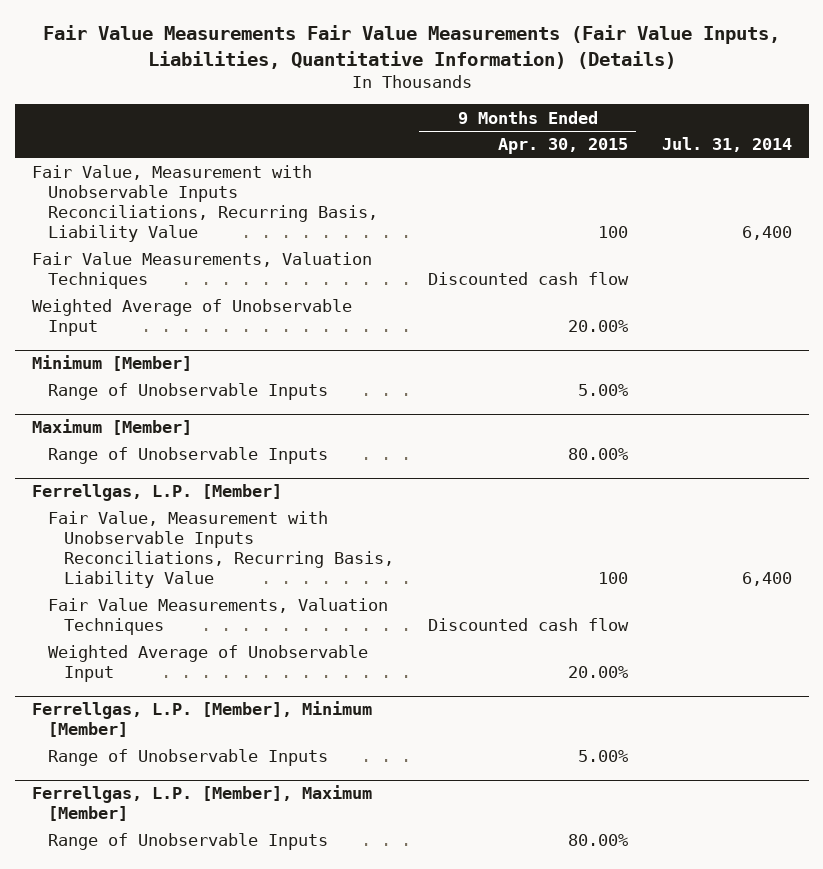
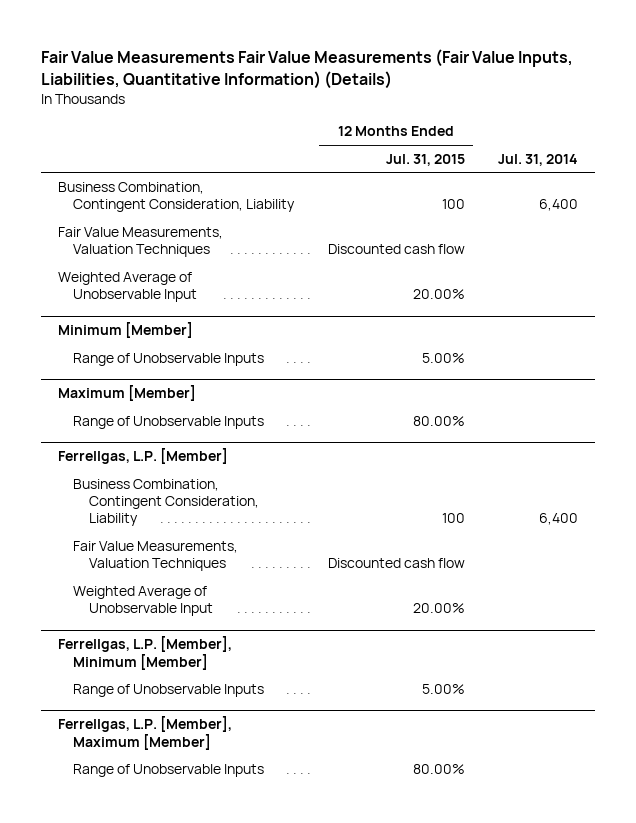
- | 9 Months Ended Apr. 30, 2015 | Jul. 31, 2014
+ | 12 Months Ended Jul. 31, 2015 | Jul. 31, 2014
- Fair Value, Measurement with Unobservable Inputs Reconciliations, Recurring Basis, Liability Value | 100 | 6,400
+ Business Combination, Contingent Consideration, Liability | 100 | 6,400
@ Ferrellgas, L.P. [Member]
- Fair Value, Measurement with Unobservable Inputs Reconciliations, Recurring Basis, Liability Value | 100 | 6,400
+ Business Combination, Contingent Consideration, Liability | 100 | 6,400

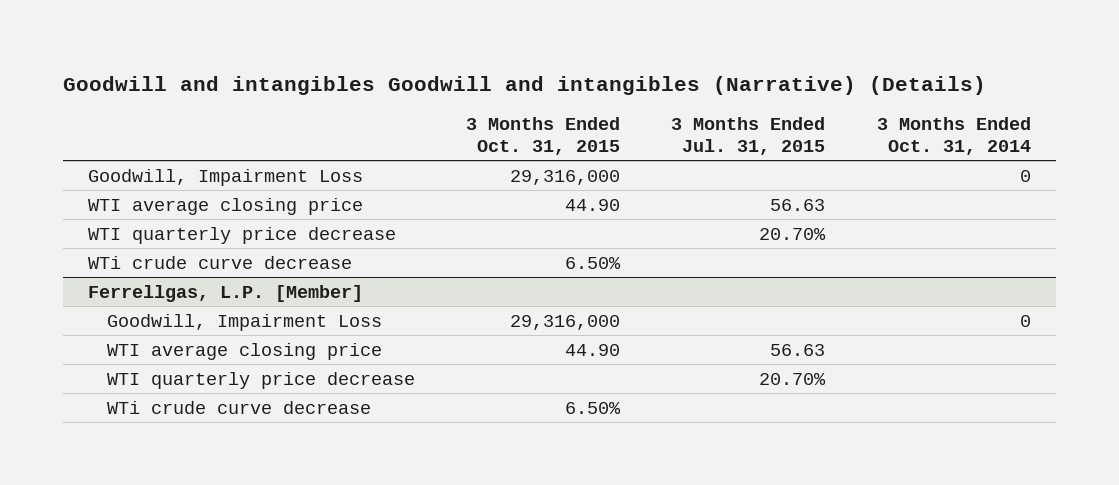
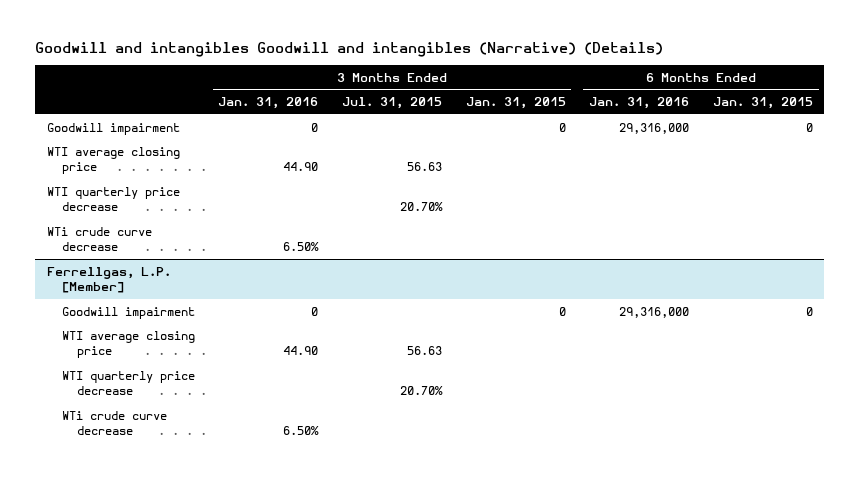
- | 3 Months Ended Oct. 31, 2015 | 3 Months Ended Jul. 31, 2015 | 3 Months Ended Oct. 31, 2014
+ | 3 Months Ended Jan. 31, 2016 | 3 Months Ended Jul. 31, 2015 | 3 Months Ended Jan. 31, 2015 | 6 Months Ended Jan. 31, 2016 | 6 Months Ended Jan. 31, 2015
- Goodwill, Impairment Loss | 29,316,000 | | 0
+ Goodwill impairment | 0 | | 0 | 29,316,000 | 0
@ Ferrellgas, L.P. [Member]
- Goodwill, Impairment Loss | 29,316,000 | | 0
+ Goodwill impairment | 0 | | 0 | 29,316,000 | 0

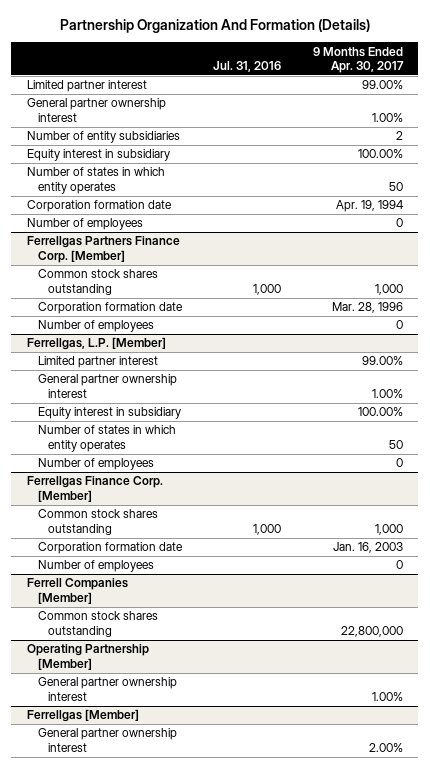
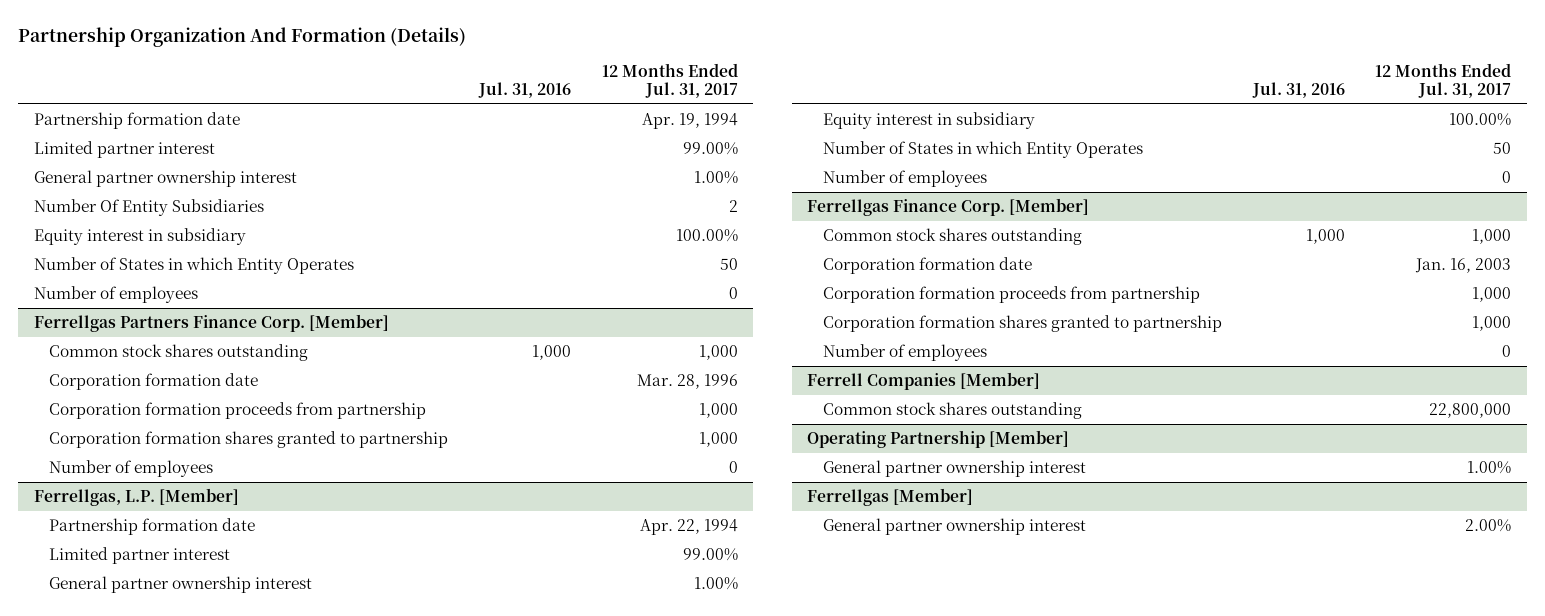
- | Jul. 31, 2016 | 9 Months Ended Apr. 30, 2017
+ | Jul. 31, 2016 | 12 Months Ended Jul. 31, 2017
+ Partnership formation date | | Apr. 19, 1994
- Number of entity subsidiaries | | 2
+ Number Of Entity Subsidiaries | | 2
- Number of states in which entity operates | | 50
- Corporation formation date | | Apr. 19, 1994
+ Number of States in which Entity Operates | | 50
@ Ferrellgas Partners Finance Corp. [Member]
+ Corporation formation proceeds from partnership | | 1,000
+ Corporation formation shares granted to partnership | | 1,000
@ Ferrellgas, L.P. [Member]
+ Partnership formation date | | Apr. 22, 1994
- Number of states in which entity operates | | 50
+ Number of States in which Entity Operates | | 50
@ Ferrellgas Finance Corp. [Member]
+ Corporation formation proceeds from partnership | | 1,000
+ Corporation formation shares granted to partnership | | 1,000

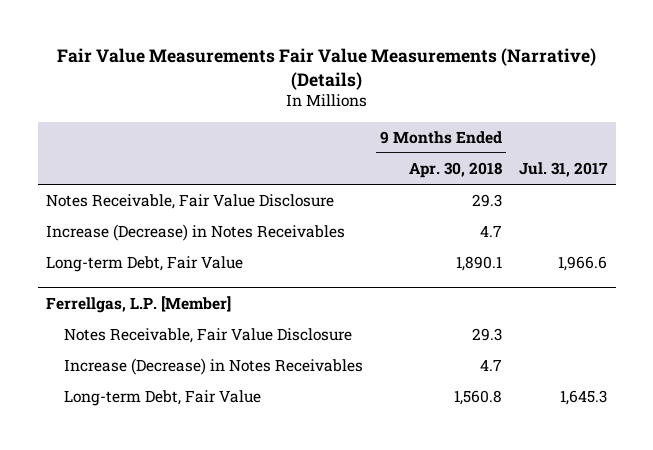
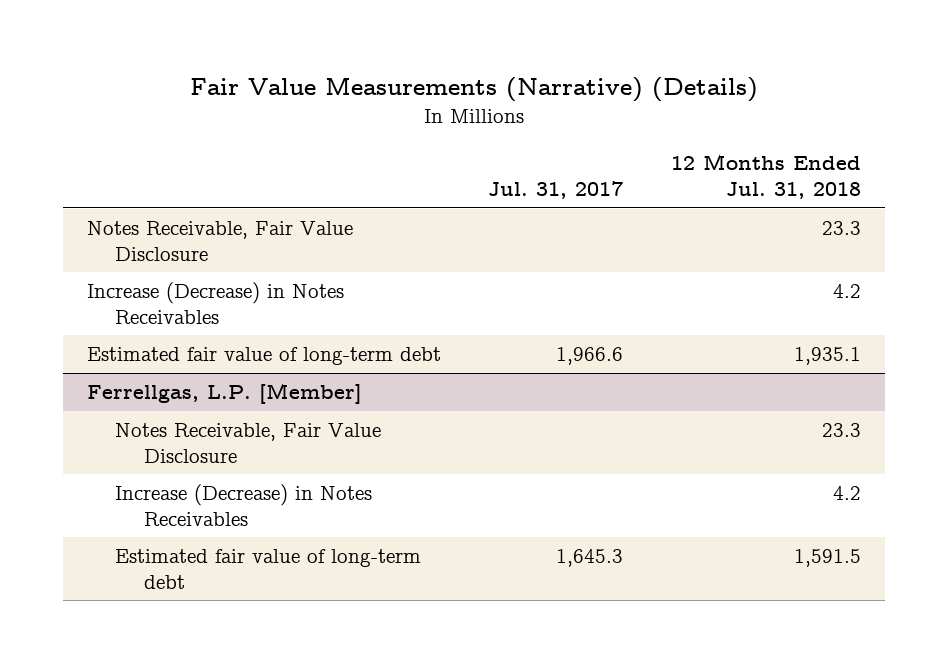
- Fair Value Measurements Fair Value Measurements (Narrative) (Details)
+ Fair Value Measurements (Narrative) (Details)
- | 9 Months Ended Apr. 30, 2018 | Jul. 31, 2017
+ | Jul. 31, 2017 | 12 Months Ended Jul. 31, 2018
- Long-term Debt, Fair Value | 1,890.1 | 1,966.6
+ Estimated fair value of long-term debt | 1,966.6 | 1,935.1
@ Ferrellgas, L.P. [Member]
- Long-term Debt, Fair Value | 1,560.8 | 1,645.3
+ Estimated fair value of long-term debt | 1,645.3 | 1,591.5

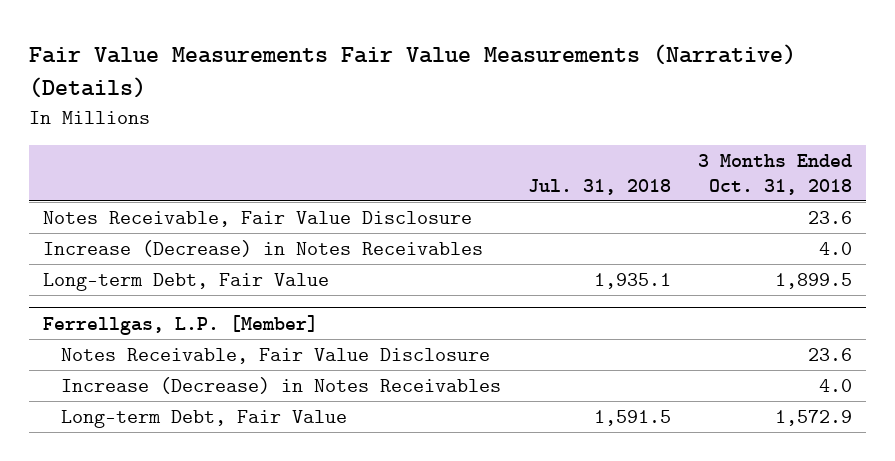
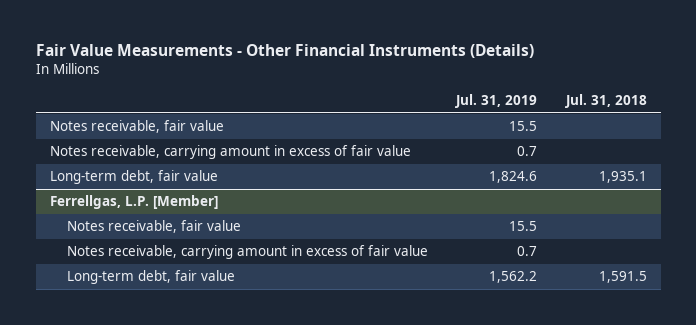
- Fair Value Measurements Fair Value Measurements (Narrative) (Details)
+ Fair Value Measurements - Other Financial Instruments (Details)
- | Jul. 31, 2018 | 3 Months Ended Oct. 31, 2018
+ | Jul. 31, 2019 | Jul. 31, 2018
- Notes Receivable, Fair Value Disclosure | | 23.6
- Increase (Decrease) in Notes Receivables | | 4.0
- Long-term Debt, Fair Value | 1,935.1 | 1,899.5
+ Notes receivable, fair value | 15.5 |
+ Notes receivable, carrying amount in excess of fair value | 0.7 |
+ Long-term debt, fair value | 1,824.6 | 1,935.1
@ Ferrellgas, L.P. [Member]
- Notes Receivable, Fair Value Disclosure | | 23.6
- Increase (Decrease) in Notes Receivables | | 4.0
- Long-term Debt, Fair Value | 1,591.5 | 1,572.9
+ Notes receivable, fair value | 15.5 |
+ Notes receivable, carrying amount in excess of fair value | 0.7 |
+ Long-term debt, fair value | 1,562.2 | 1,591.5

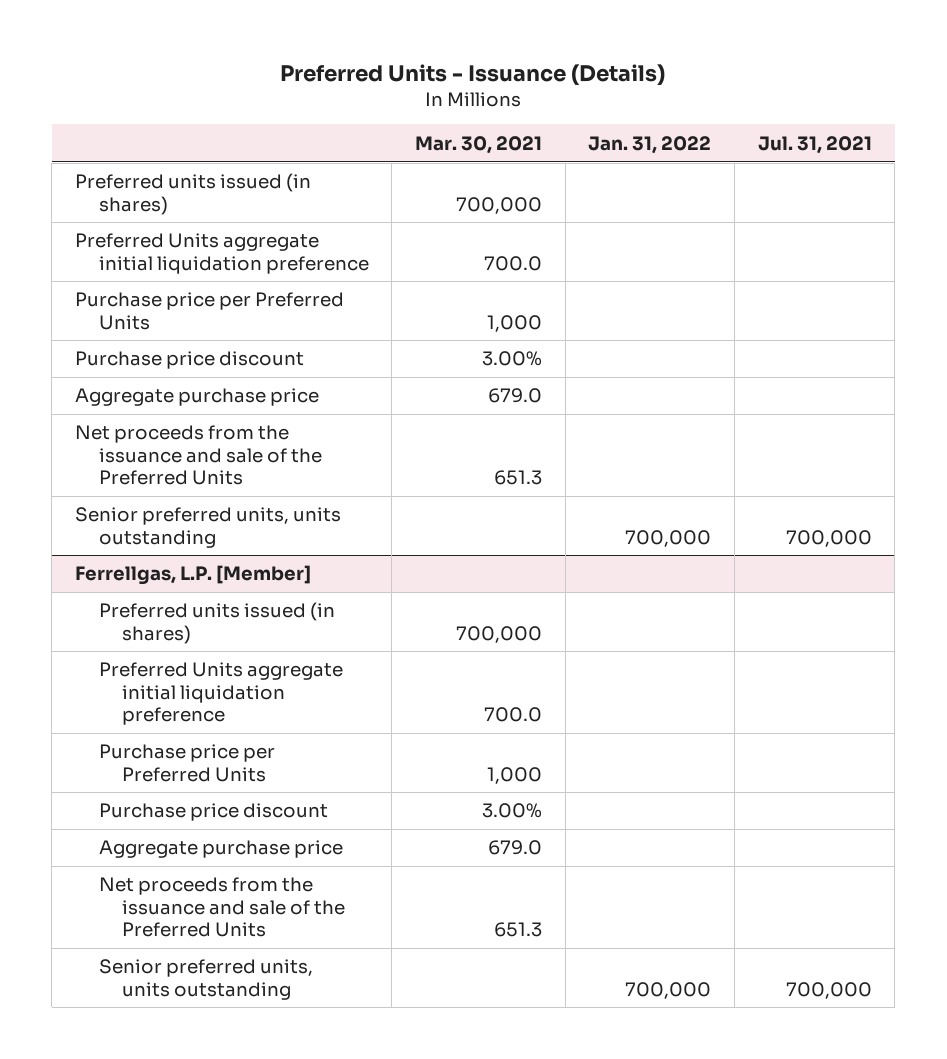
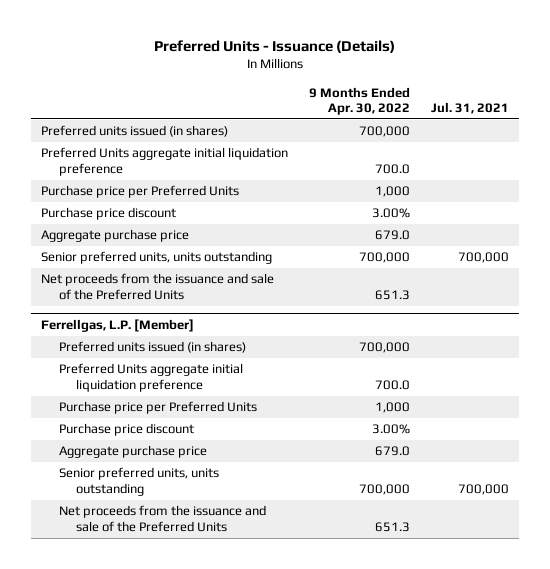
- | Mar. 30, 2021 | Jan. 31, 2022 | Jul. 31, 2021
+ | 9 Months Ended Apr. 30, 2022 | Jul. 31, 2021
moved down: Net proceeds from the issuance and sale of the Preferred Units | 651.3 |
@ Ferrellgas, L.P. [Member]
moved down: Net proceeds from the issuance and sale of the Preferred Units | 651.3 |

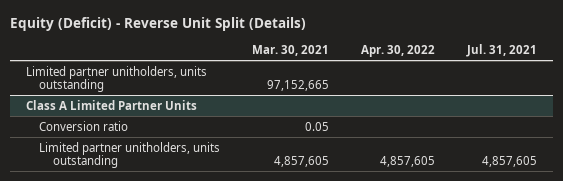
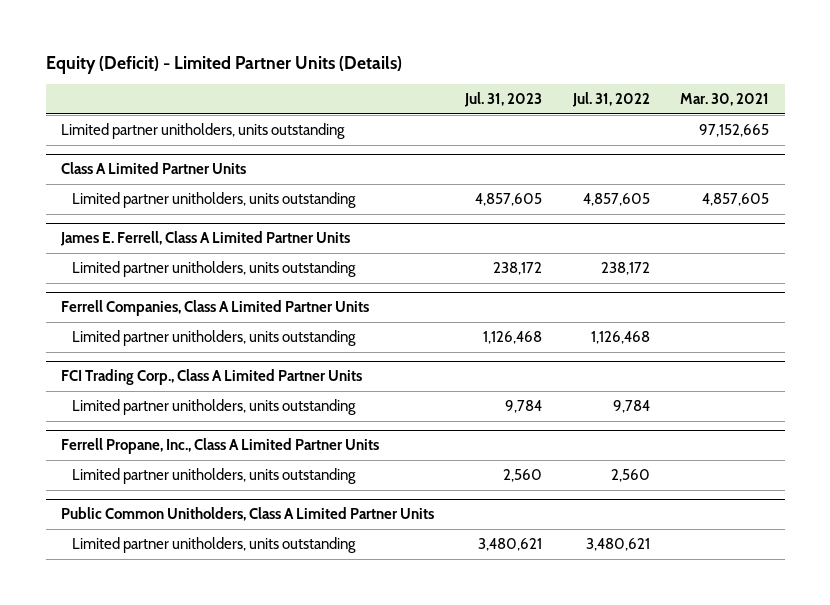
- Equity (Deficit) - Reverse Unit Split (Details)
+ Equity (Deficit) - Limited Partner Units (Details)
- | Mar. 30, 2021 | Apr. 30, 2022 | Jul. 31, 2021
+ | Jul. 31, 2023 | Jul. 31, 2022 | Mar. 30, 2021
@ Class A Limited Partner Units
- Conversion ratio | 0.05 | |
+ James E. Ferrell, Class A Limited Partner Units
+ Limited partner unitholders, units outstanding | 238,172 | 238,172 |
+ Ferrell Companies, Class A Limited Partner Units
+ Limited partner unitholders, units outstanding | 1,126,468 | 1,126,468 |
+ FCI Trading Corp., Class A Limited Partner Units
+ Limited partner unitholders, units outstanding | 9,784 | 9,784 |
+ Ferrell Propane, Inc., Class A Limited Partner Units
+ Limited partner unitholders, units outstanding | 2,560 | 2,560 |
+ Public Common Unitholders, Class A Limited Partner Units
+ Limited partner unitholders, units outstanding | 3,480,621 | 3,480,621 |

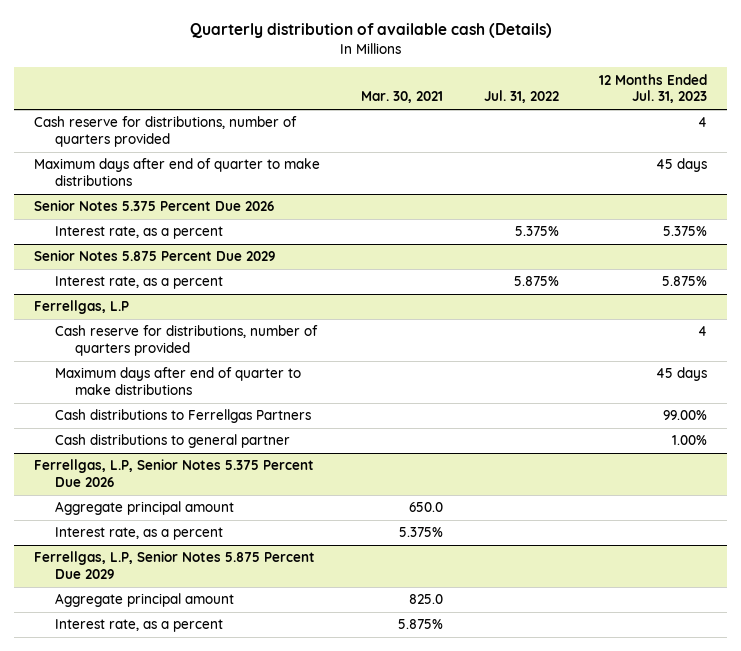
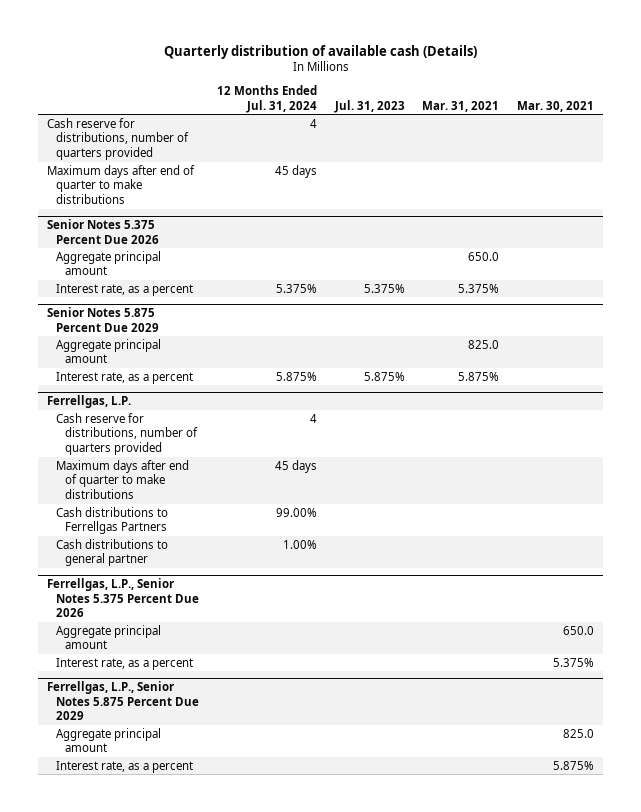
- | Mar. 30, 2021 | Jul. 31, 2022 | 12 Months Ended Jul. 31, 2023
+ | 12 Months Ended Jul. 31, 2024 | Jul. 31, 2023 | Mar. 31, 2021 | Mar. 30, 2021
@ Senior Notes 5.375 Percent Due 2026
+ Aggregate principal amount | | | 650.0 |
@ Senior Notes 5.875 Percent Due 2029
+ Aggregate principal amount | | | 825.0 |
- Ferrellgas, L.P
+ Ferrellgas, L.P.
- Ferrellgas, L.P, Senior Notes 5.375 Percent Due 2026
+ Ferrellgas, L.P., Senior Notes 5.375 Percent Due 2026
- Ferrellgas, L.P, Senior Notes 5.875 Percent Due 2029
+ Ferrellgas, L.P., Senior Notes 5.875 Percent Due 2029

